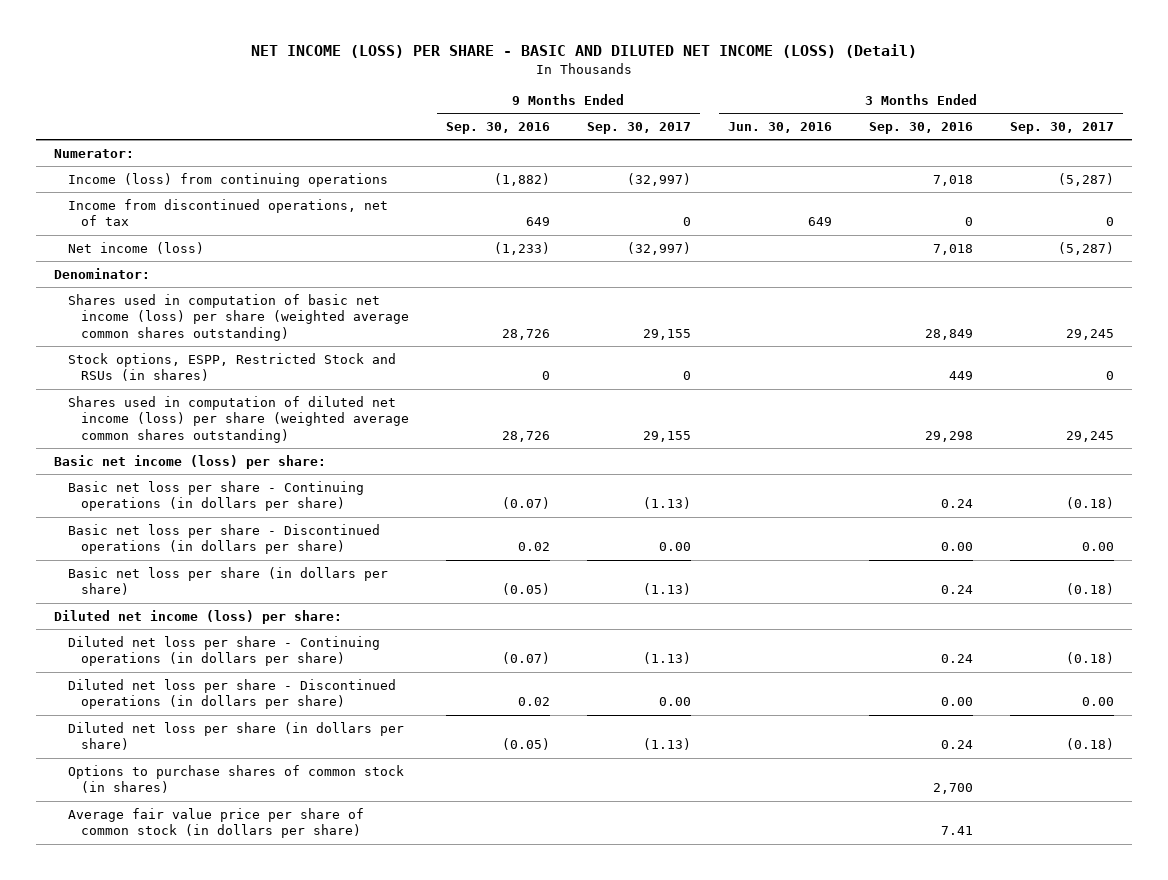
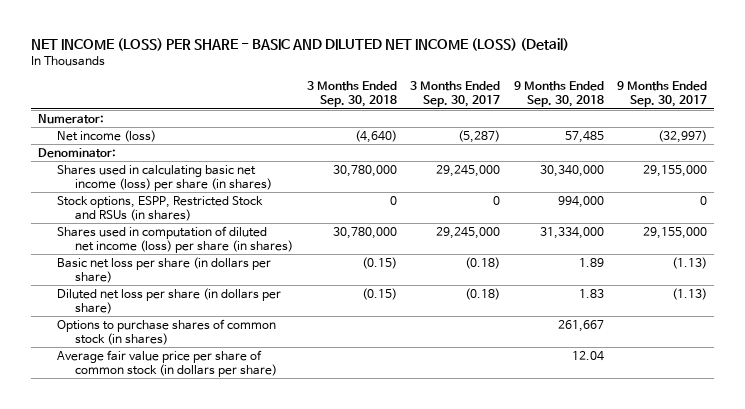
- | 9 Months Ended Sep. 30, 2016 | 9 Months Ended Sep. 30, 2017 | 3 Months Ended Jun. 30, 2016 | 3 Months Ended Sep. 30, 2016 | 3 Months Ended Sep. 30, 2017
+ | 3 Months Ended Sep. 30, 2018 | 3 Months Ended Sep. 30, 2017 | 9 Months Ended Sep. 30, 2018 | 9 Months Ended Sep. 30, 2017
- Income (loss) from continuing operations | (1,882) | (32,997) | | 7,018 | (5,287)
- Income from discontinued operations, net of tax | 649 | 0 | 649 | 0 | 0
- Shares used in computation of basic net income (loss) per share (weighted average common shares outstanding) | 28,726 | 29,155 | | 28,849 | 29,245
+ Shares used in calculating basic net income (loss) per share (in shares) | 30,780,000 | 29,245,000 | 30,340,000 | 29,155,000
- Shares used in computation of diluted net income (loss) per share (weighted average common shares outstanding) | 28,726 | 29,155 | | 29,298 | 29,245
- Basic net income (loss) per share:
- Basic net loss per share - Continuing operations (in dollars per share) | (0.07) | (1.13) | | 0.24 | (0.18)
- Basic net loss per share - Discontinued operations (in dollars per share) | 0.02 | 0.00 | | 0.00 | 0.00
+ Shares used in computation of diluted net income (loss) per share (in shares) | 30,780,000 | 29,245,000 | 31,334,000 | 29,155,000
- Diluted net income (loss) per share:
- Diluted net loss per share - Continuing operations (in dollars per share) | (0.07) | (1.13) | | 0.24 | (0.18)
- Diluted net loss per share - Discontinued operations (in dollars per share) | 0.02 | 0.00 | | 0.00 | 0.00

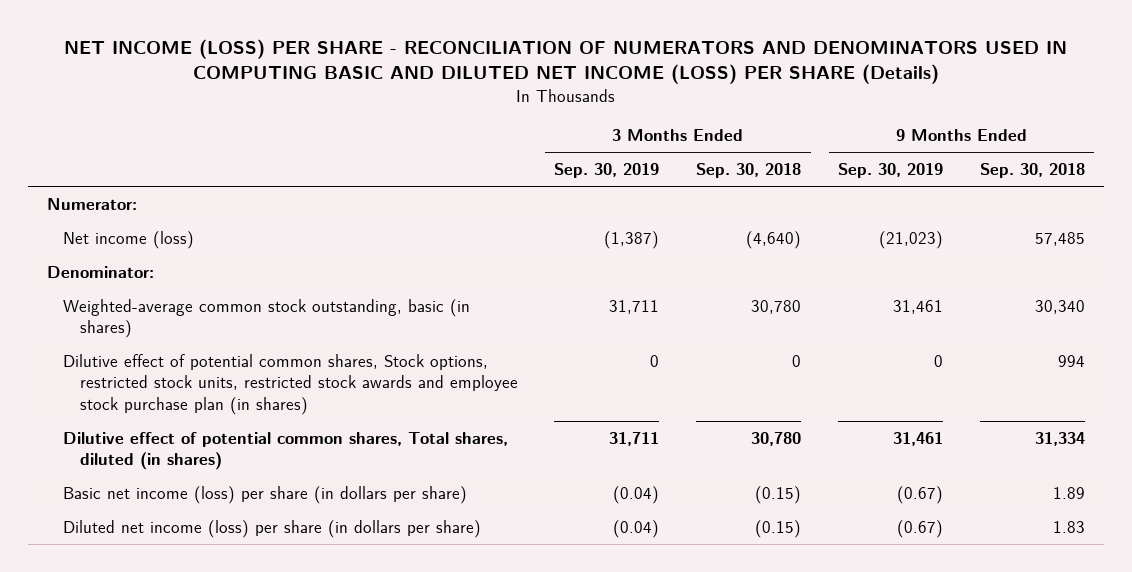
- NET INCOME (LOSS) PER SHARE - BASIC AND DILUTED NET INCOME (LOSS) (Detail)
+ NET INCOME (LOSS) PER SHARE - RECONCILIATION OF NUMERATORS AND DENOMINATORS USED IN COMPUTING BASIC AND DILUTED NET INCOME (LOSS) PER SHARE (Details)
- | 3 Months Ended Sep. 30, 2018 | 3 Months Ended Sep. 30, 2017 | 9 Months Ended Sep. 30, 2018 | 9 Months Ended Sep. 30, 2017
+ | 3 Months Ended Sep. 30, 2019 | 3 Months Ended Sep. 30, 2018 | 9 Months Ended Sep. 30, 2019 | 9 Months Ended Sep. 30, 2018
- Shares used in calculating basic net income (loss) per share (in shares) | 30,780,000 | 29,245,000 | 30,340,000 | 29,155,000
- Stock options, ESPP, Restricted Stock and RSUs (in shares) | 0 | 0 | 994,000 | 0
- Shares used in computation of diluted net income (loss) per share (in shares) | 30,780,000 | 29,245,000 | 31,334,000 | 29,155,000
- Basic net loss per share (in dollars per share) | (0.15) | (0.18) | 1.89 | (1.13)
- Diluted net loss per share (in dollars per share) | (0.15) | (0.18) | 1.83 | (1.13)
- Options to purchase shares of common stock (in shares) | | | 261,667 |
- Average fair value price per share of common stock (in dollars per share) | | | 12.04 |
+ Weighted-average common stock outstanding, basic (in shares) | 31,711 | 30,780 | 31,461 | 30,340
+ Dilutive effect of potential common shares, Stock options, restricted stock units, restricted stock awards and employee stock purchase plan (in shares) | 0 | 0 | 0 | 994
+ Dilutive effect of potential common shares, Total shares, diluted (in shares) | 31,711 | 30,780 | 31,461 | 31,334
+ Basic net income (loss) per share (in dollars per share) | (0.04) | (0.15) | (0.67) | 1.89
+ Diluted net income (loss) per share (in dollars per share) | (0.04) | (0.15) | (0.67) | 1.83

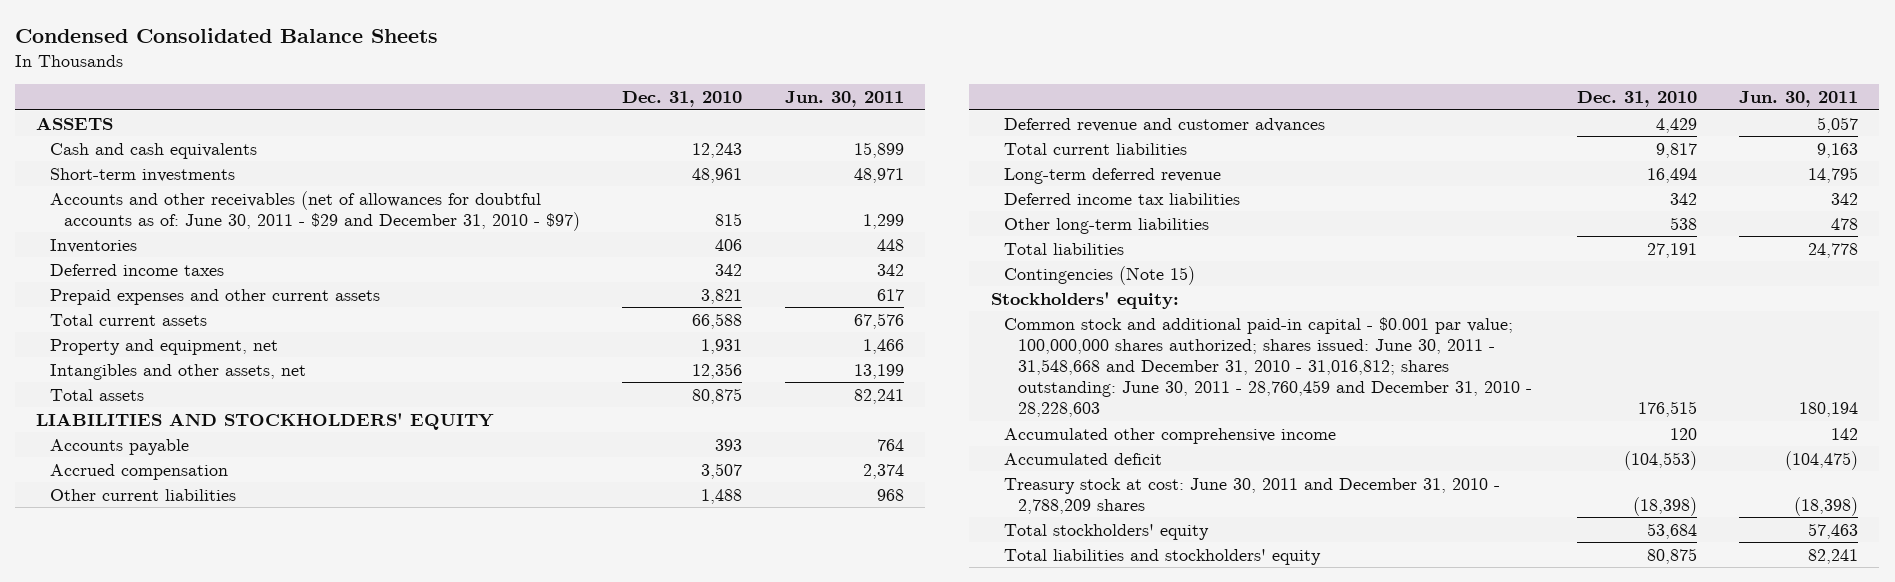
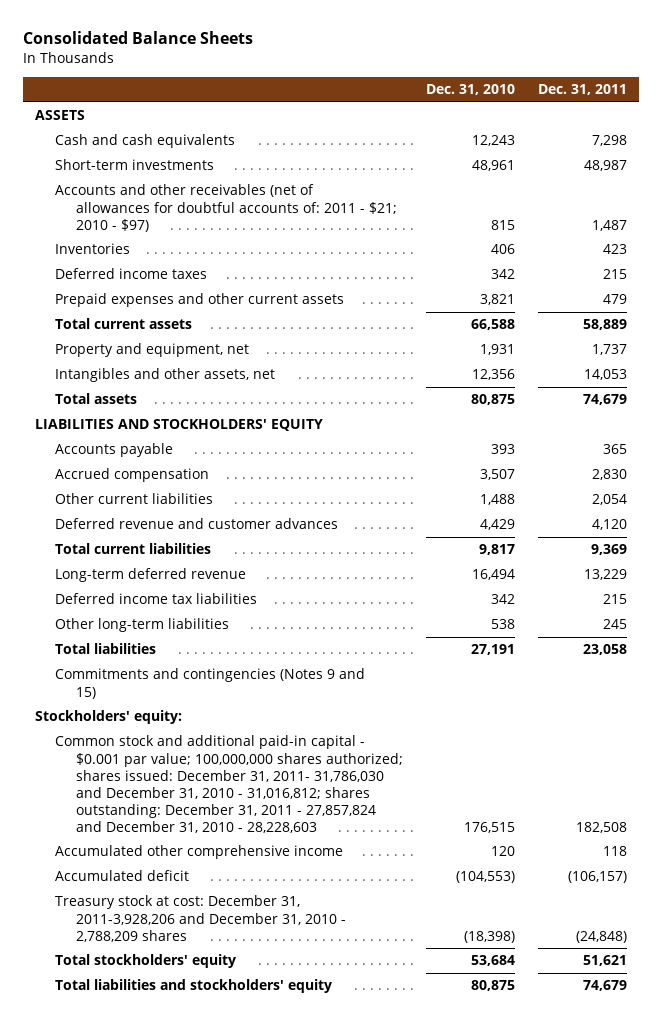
- Condensed Consolidated Balance Sheets
+ Consolidated Balance Sheets
- | Dec. 31, 2010 | Jun. 30, 2011
+ | Dec. 31, 2010 | Dec. 31, 2011
- Accounts and other receivables (net of allowances for doubtful accounts as of: June 30, 2011 - $29 and December 31, 2010 - $97) | 815 | 1,299
+ Accounts and other receivables (net of allowances for doubtful accounts of: 2011 - $21; 2010 - $97) | 815 | 1,487
- Contingencies (Note 15)
+ Commitments and contingencies (Notes 9 and 15)
- Common stock and additional paid-in capital - $0.001 par value; 100,000,000 shares authorized; shares issued: June 30, 2011 - 31,548,668 and December 31, 2010 - 31,016,812; shares outstanding: June 30, 2011 - 28,760,459 and December 31, 2010 - 28,228,603 | 176,515 | 180,194
+ Common stock and additional paid-in capital - $0.001 par value; 100,000,000 shares authorized; shares issued: December 31, 2011- 31,786,030 and December 31, 2010 - 31,016,812; shares outstanding: December 31, 2011 - 27,857,824 and December 31, 2010 - 28,228,603 | 176,515 | 182,508
- Treasury stock at cost: June 30, 2011 and December 31, 2010 - 2,788,209 shares | (18,398) | (18,398)
+ Treasury stock at cost: December 31, 2011-3,928,206 and December 31, 2010 - 2,788,209 shares | (18,398) | (24,848)

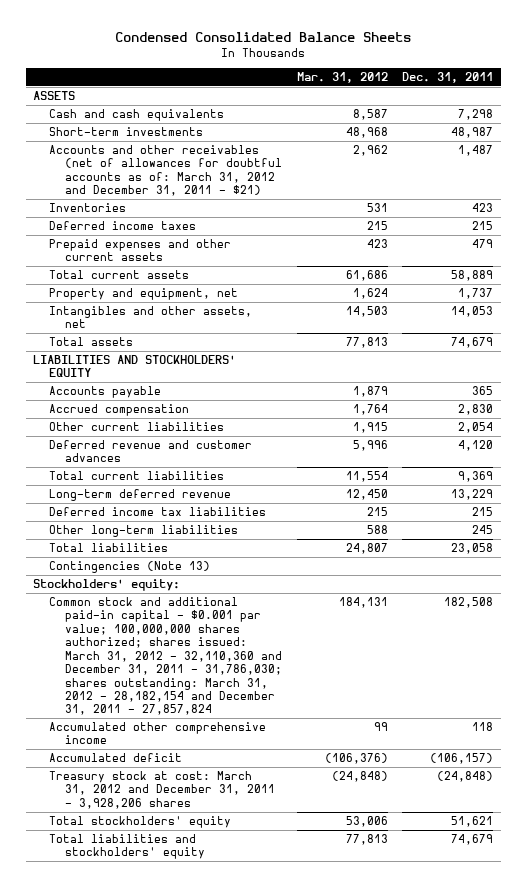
- Consolidated Balance Sheets
+ Condensed Consolidated Balance Sheets
- | Dec. 31, 2010 | Dec. 31, 2011
+ | Mar. 31, 2012 | Dec. 31, 2011
- Accounts and other receivables (net of allowances for doubtful accounts of: 2011 - $21; 2010 - $97) | 815 | 1,487
+ Accounts and other receivables (net of allowances for doubtful accounts as of: March 31, 2012 and December 31, 2011 - $21) | 2,962 | 1,487
- Commitments and contingencies (Notes 9 and 15)
+ Contingencies (Note 13)
- Common stock and additional paid-in capital - $0.001 par value; 100,000,000 shares authorized; shares issued: December 31, 2011- 31,786,030 and December 31, 2010 - 31,016,812; shares outstanding: December 31, 2011 - 27,857,824 and December 31, 2010 - 28,228,603 | 176,515 | 182,508
+ Common stock and additional paid-in capital - $0.001 par value; 100,000,000 shares authorized; shares issued: March 31, 2012 - 32,110,360 and December 31, 2011 - 31,786,030; shares outstanding: March 31, 2012 - 28,182,154 and December 31, 2011 - 27,857,824 | 184,131 | 182,508
- Treasury stock at cost: December 31, 2011-3,928,206 and December 31, 2010 - 2,788,209 shares | (18,398) | (24,848)
+ Treasury stock at cost: March 31, 2012 and December 31, 2011 - 3,928,206 shares | (24,848) | (24,848)

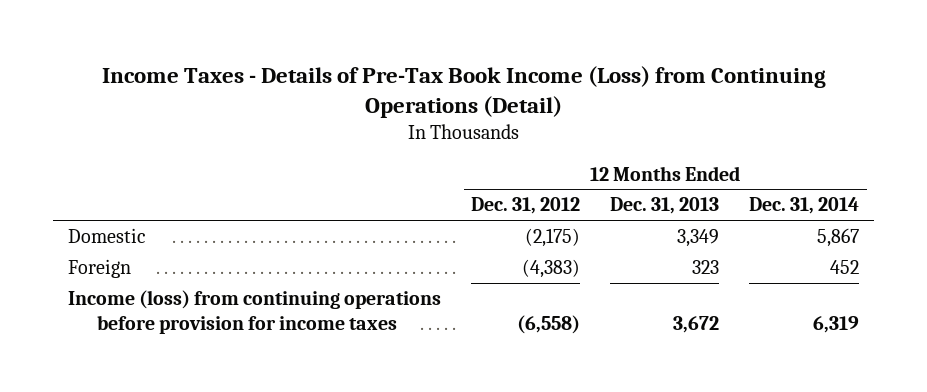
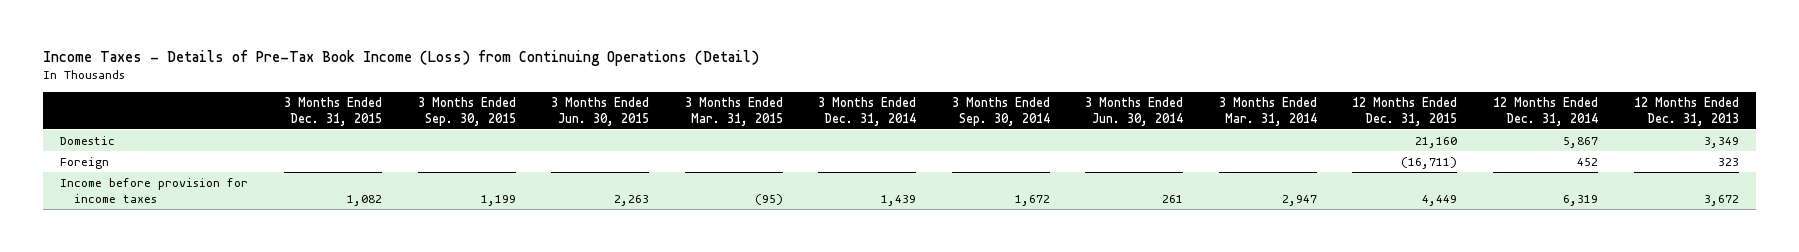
- | 12 Months Ended Dec. 31, 2012 | 12 Months Ended Dec. 31, 2013 | 12 Months Ended Dec. 31, 2014
+ | 3 Months Ended Dec. 31, 2015 | 3 Months Ended Sep. 30, 2015 | 3 Months Ended Jun. 30, 2015 | 3 Months Ended Mar. 31, 2015 | 3 Months Ended Dec. 31, 2014 | 3 Months Ended Sep. 30, 2014 | 3 Months Ended Jun. 30, 2014 | 3 Months Ended Mar. 31, 2014 | 12 Months Ended Dec. 31, 2015 | 12 Months Ended Dec. 31, 2014 | 12 Months Ended Dec. 31, 2013
- Income (loss) from continuing operations before provision for income taxes | (6,558) | 3,672 | 6,319
+ Income before provision for income taxes | 1,082 | 1,199 | 2,263 | (95) | 1,439 | 1,672 | 261 | 2,947 | 4,449 | 6,319 | 3,672

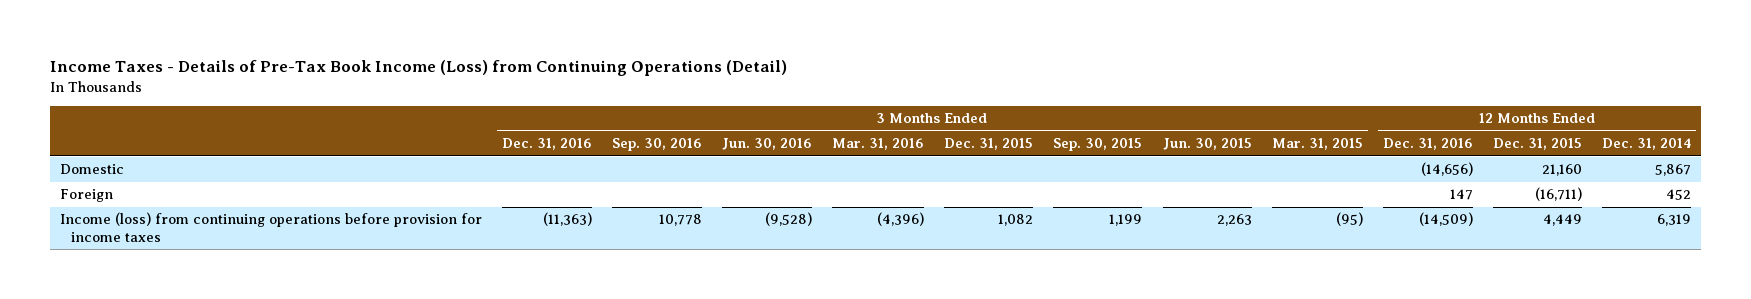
- | 3 Months Ended Dec. 31, 2015 | 3 Months Ended Sep. 30, 2015 | 3 Months Ended Jun. 30, 2015 | 3 Months Ended Mar. 31, 2015 | 3 Months Ended Dec. 31, 2014 | 3 Months Ended Sep. 30, 2014 | 3 Months Ended Jun. 30, 2014 | 3 Months Ended Mar. 31, 2014 | 12 Months Ended Dec. 31, 2015 | 12 Months Ended Dec. 31, 2014 | 12 Months Ended Dec. 31, 2013
+ | 3 Months Ended Dec. 31, 2016 | 3 Months Ended Sep. 30, 2016 | 3 Months Ended Jun. 30, 2016 | 3 Months Ended Mar. 31, 2016 | 3 Months Ended Dec. 31, 2015 | 3 Months Ended Sep. 30, 2015 | 3 Months Ended Jun. 30, 2015 | 3 Months Ended Mar. 31, 2015 | 12 Months Ended Dec. 31, 2016 | 12 Months Ended Dec. 31, 2015 | 12 Months Ended Dec. 31, 2014
- Income before provision for income taxes | 1,082 | 1,199 | 2,263 | (95) | 1,439 | 1,672 | 261 | 2,947 | 4,449 | 6,319 | 3,672
+ Income (loss) from continuing operations before provision for income taxes | (11,363) | 10,778 | (9,528) | (4,396) | 1,082 | 1,199 | 2,263 | (95) | (14,509) | 4,449 | 6,319

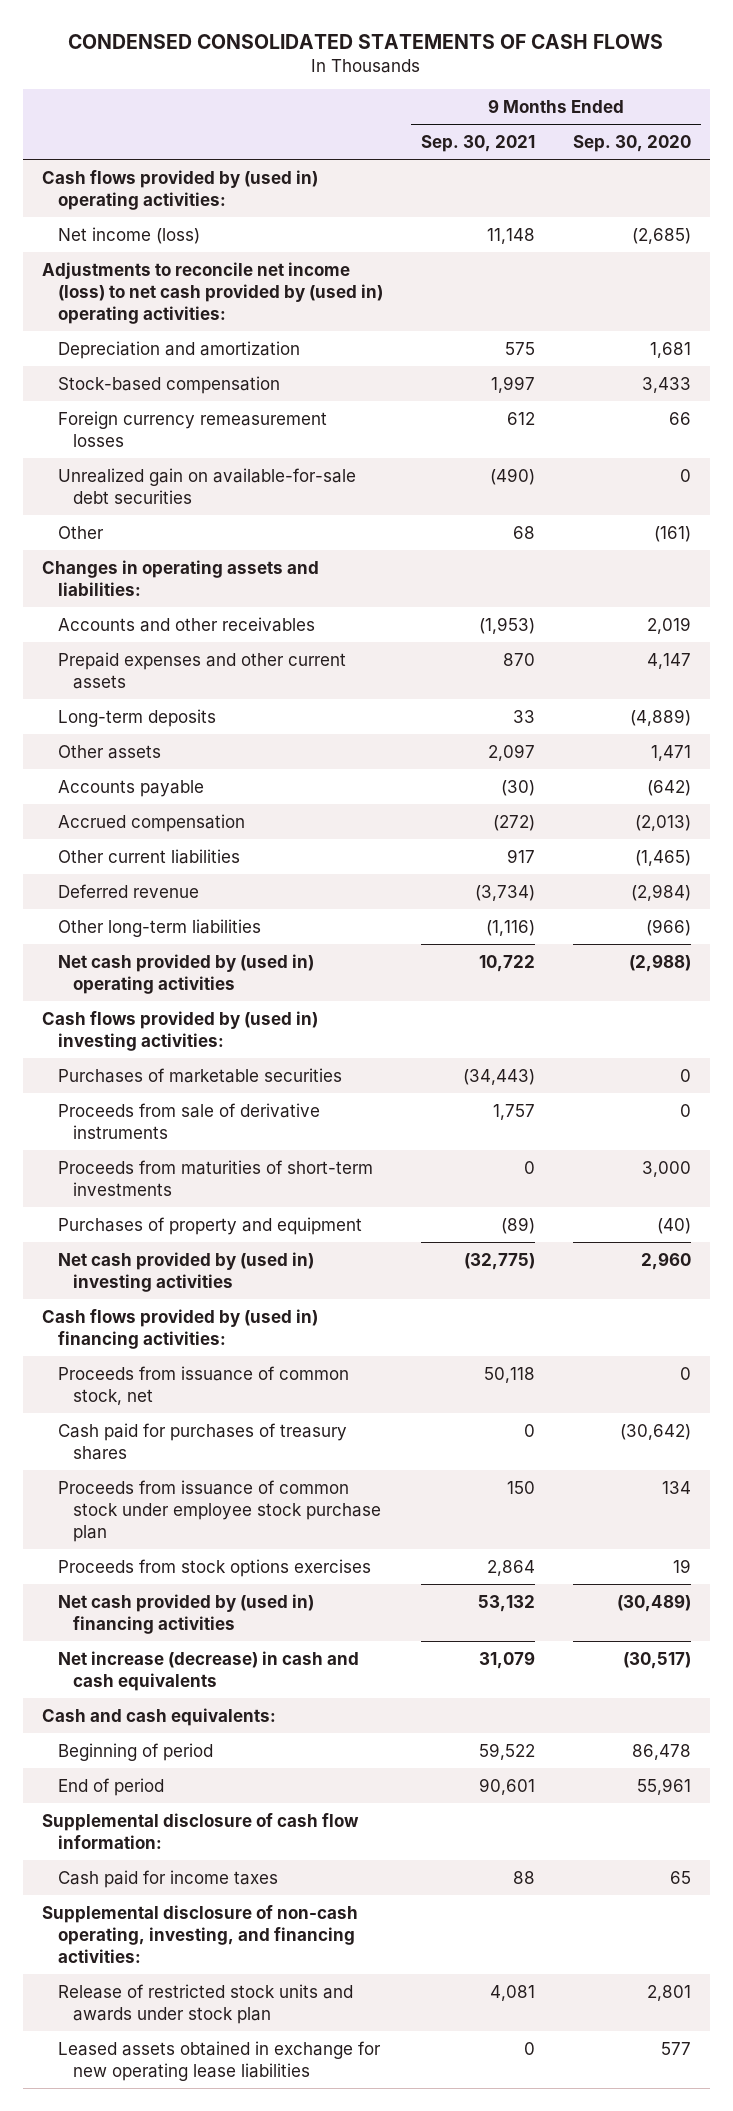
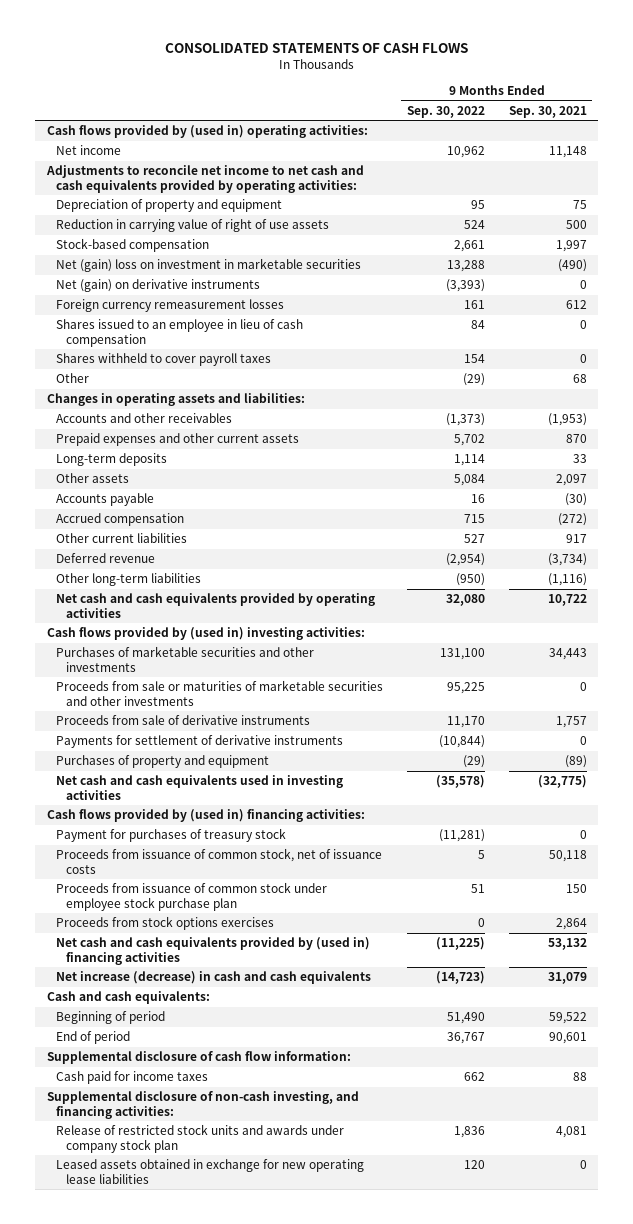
- CONDENSED CONSOLIDATED STATEMENTS OF CASH FLOWS
+ CONSOLIDATED STATEMENTS OF CASH FLOWS
- | 9 Months Ended Sep. 30, 2021 | 9 Months Ended Sep. 30, 2020
+ | 9 Months Ended Sep. 30, 2022 | 9 Months Ended Sep. 30, 2021
- Net income (loss) | 11,148 | (2,685)
- Adjustments to reconcile net income (loss) to net cash provided by (used in) operating activities:
- Depreciation and amortization | 575 | 1,681
+ Net income | 10,962 | 11,148
+ Adjustments to reconcile net income to net cash and cash equivalents provided by operating activities:
+ Depreciation of property and equipment | 95 | 75
+ Reduction in carrying value of right of use assets | 524 | 500
+ Net (gain) loss on investment in marketable securities | 13,288 | (490)
+ Net (gain) on derivative instruments | (3,393) | 0
- Unrealized gain on available-for-sale debt securities | (490) | 0
+ Shares issued to an employee in lieu of cash compensation | 84 | 0
+ Shares withheld to cover payroll taxes | 154 | 0
- Net cash provided by (used in) operating activities | 10,722 | (2,988)
+ Net cash and cash equivalents provided by operating activities | 32,080 | 10,722
- Purchases of marketable securities | (34,443) | 0
+ Purchases of marketable securities and other investments | 131,100 | 34,443
+ Proceeds from sale or maturities of marketable securities and other investments | 95,225 | 0
- Proceeds from maturities of short-term investments | 0 | 3,000
+ Payments for settlement of derivative instruments | (10,844) | 0
- Net cash provided by (used in) investing activities | (32,775) | 2,960
+ Net cash and cash equivalents used in investing activities | (35,578) | (32,775)
- Proceeds from issuance of common stock, net | 50,118 | 0
- Cash paid for purchases of treasury shares | 0 | (30,642)
+ Payment for purchases of treasury stock | (11,281) | 0
+ Proceeds from issuance of common stock, net of issuance costs | 5 | 50,118
- Net cash provided by (used in) financing activities | 53,132 | (30,489)
+ Net cash and cash equivalents provided by (used in) financing activities | (11,225) | 53,132
- Supplemental disclosure of non-cash operating, investing, and financing activities:
- Release of restricted stock units and awards under stock plan | 4,081 | 2,801
+ Supplemental disclosure of non-cash investing, and financing activities:
+ Release of restricted stock units and awards under company stock plan | 1,836 | 4,081

